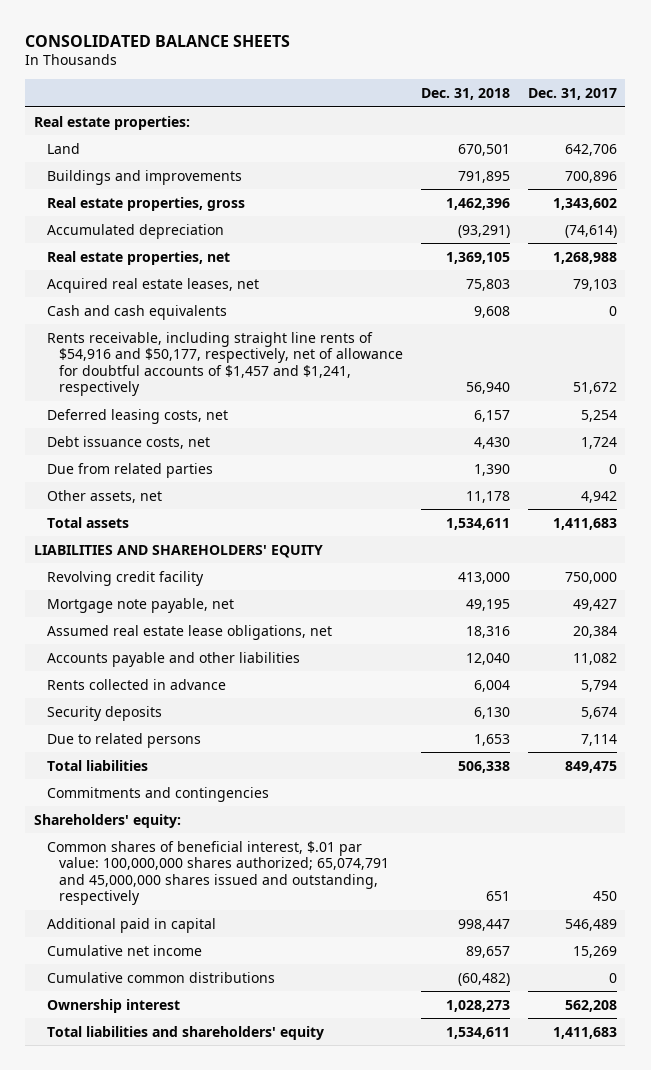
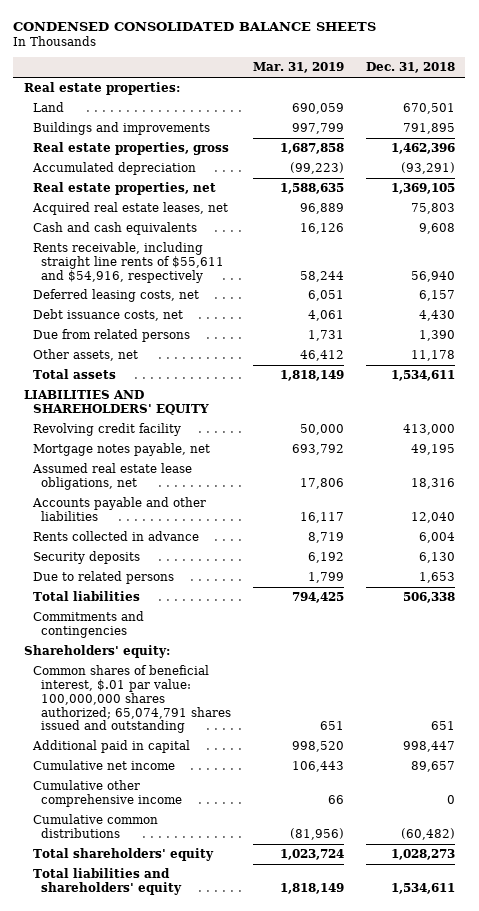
- CONSOLIDATED BALANCE SHEETS
+ CONDENSED CONSOLIDATED BALANCE SHEETS
- | Dec. 31, 2018 | Dec. 31, 2017
+ | Mar. 31, 2019 | Dec. 31, 2018
- Rents receivable, including straight line rents of $54,916 and $50,177, respectively, net of allowance for doubtful accounts of $1,457 and $1,241, respectively | 56,940 | 51,672
+ Rents receivable, including straight line rents of $55,611 and $54,916, respectively | 58,244 | 56,940
- Due from related parties | 1,390 | 0
+ Due from related persons | 1,731 | 1,390
- Mortgage note payable, net | 49,195 | 49,427
+ Mortgage notes payable, net | 693,792 | 49,195
- Common shares of beneficial interest, $.01 par value: 100,000,000 shares authorized; 65,074,791 and 45,000,000 shares issued and outstanding, respectively | 651 | 450
+ Common shares of beneficial interest, $.01 par value: 100,000,000 shares authorized; 65,074,791 shares issued and outstanding | 651 | 651
+ Cumulative other comprehensive income | 66 | 0
- Ownership interest | 1,028,273 | 562,208
+ Total shareholders' equity | 1,023,724 | 1,028,273

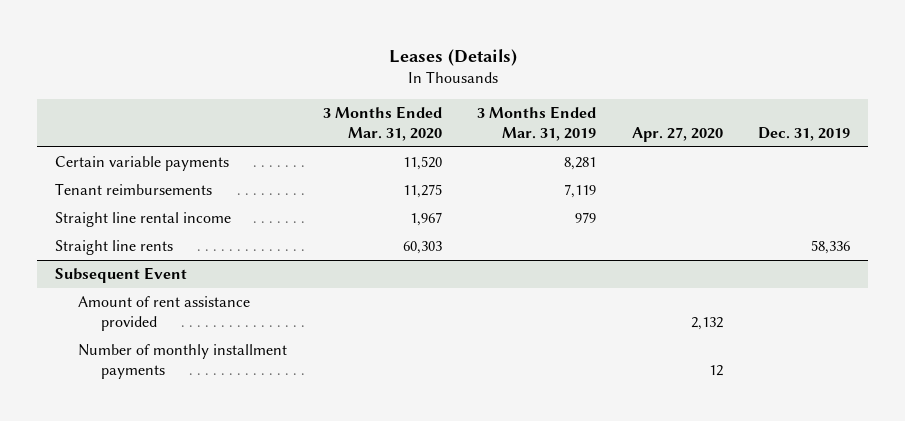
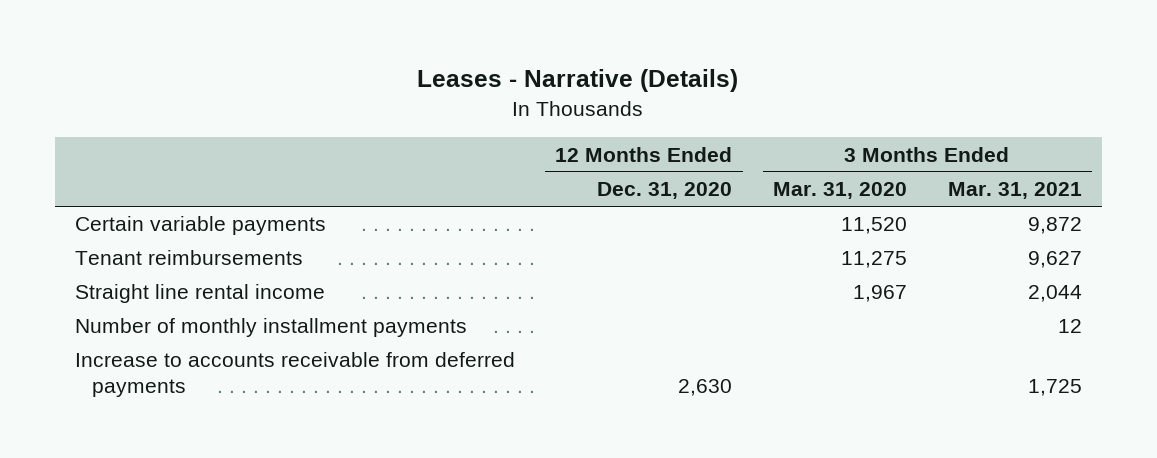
- Leases (Details)
+ Leases - Narrative (Details)
- | 3 Months Ended Mar. 31, 2020 | 3 Months Ended Mar. 31, 2019 | Apr. 27, 2020 | Dec. 31, 2019
+ | 12 Months Ended Dec. 31, 2020 | 3 Months Ended Mar. 31, 2020 | 3 Months Ended Mar. 31, 2021
- Straight line rents | 60,303 | | | 58,336
- Subsequent Event
- Amount of rent assistance provided | | | 2,132 |
+ Increase to accounts receivable from deferred payments | 2,630 | | 1,725

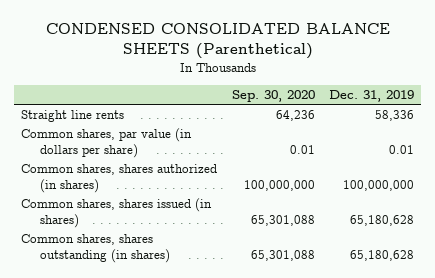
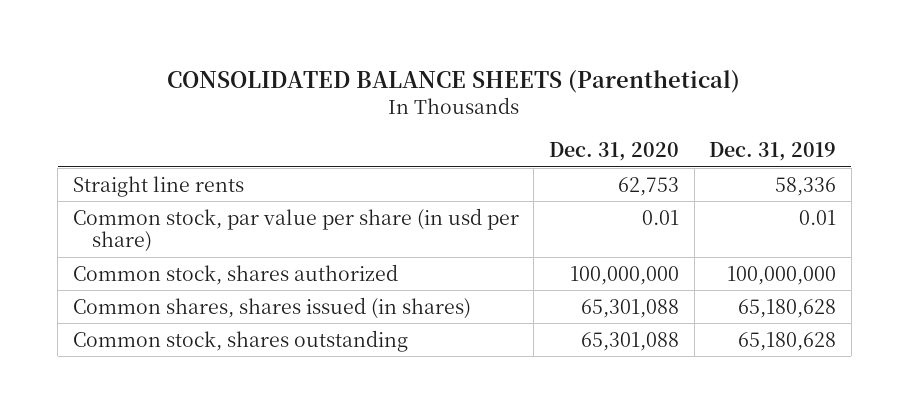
- CONDENSED CONSOLIDATED BALANCE SHEETS (Parenthetical)
+ CONSOLIDATED BALANCE SHEETS (Parenthetical)
- | Sep. 30, 2020 | Dec. 31, 2019
+ | Dec. 31, 2020 | Dec. 31, 2019
- Common shares, par value (in dollars per share) | 0.01 | 0.01
- Common shares, shares authorized (in shares) | 100,000,000 | 100,000,000
+ Common stock, par value per share (in usd per share) | 0.01 | 0.01
+ Common stock, shares authorized | 100,000,000 | 100,000,000
- Common shares, shares outstanding (in shares) | 65,301,088 | 65,180,628
+ Common stock, shares outstanding | 65,301,088 | 65,180,628

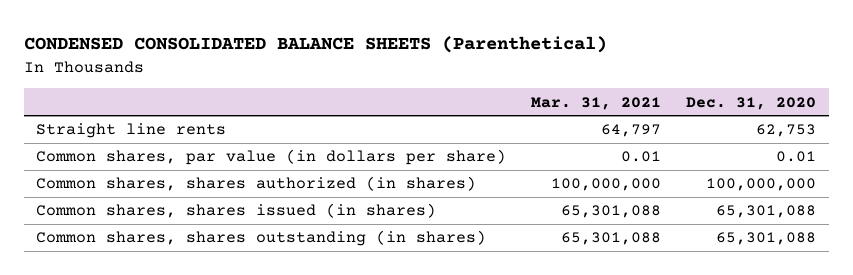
- CONSOLIDATED BALANCE SHEETS (Parenthetical)
+ CONDENSED CONSOLIDATED BALANCE SHEETS (Parenthetical)
- | Dec. 31, 2020 | Dec. 31, 2019
+ | Mar. 31, 2021 | Dec. 31, 2020
- Common stock, par value per share (in usd per share) | 0.01 | 0.01
- Common stock, shares authorized | 100,000,000 | 100,000,000
+ Common shares, par value (in dollars per share) | 0.01 | 0.01
+ Common shares, shares authorized (in shares) | 100,000,000 | 100,000,000
- Common stock, shares outstanding | 65,301,088 | 65,180,628
+ Common shares, shares outstanding (in shares) | 65,301,088 | 65,301,088

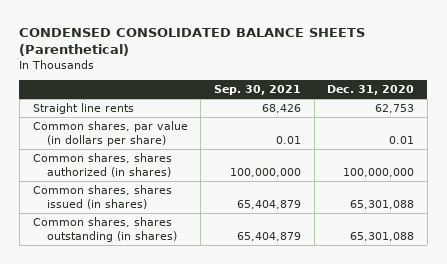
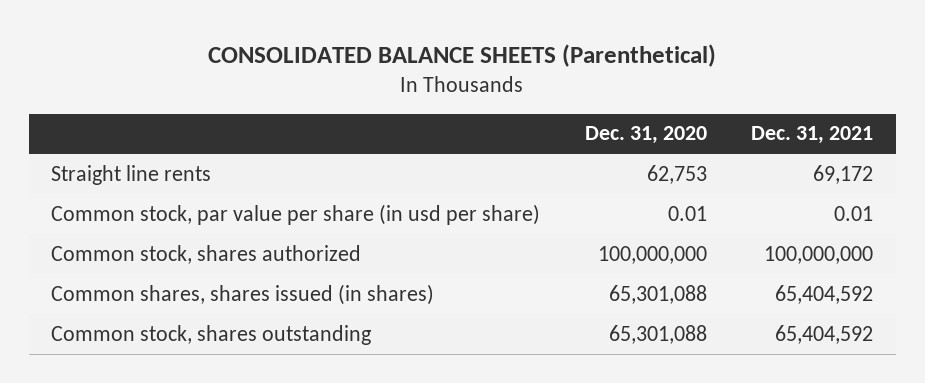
- CONDENSED CONSOLIDATED BALANCE SHEETS (Parenthetical)
+ CONSOLIDATED BALANCE SHEETS (Parenthetical)
- | Sep. 30, 2021 | Dec. 31, 2020
+ | Dec. 31, 2020 | Dec. 31, 2021
- Common shares, par value (in dollars per share) | 0.01 | 0.01
- Common shares, shares authorized (in shares) | 100,000,000 | 100,000,000
+ Common stock, par value per share (in usd per share) | 0.01 | 0.01
+ Common stock, shares authorized | 100,000,000 | 100,000,000
- Common shares, shares outstanding (in shares) | 65,404,879 | 65,301,088
+ Common stock, shares outstanding | 65,301,088 | 65,404,592

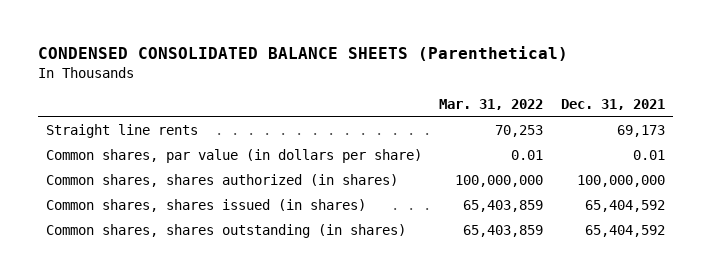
- CONSOLIDATED BALANCE SHEETS (Parenthetical)
+ CONDENSED CONSOLIDATED BALANCE SHEETS (Parenthetical)
- | Dec. 31, 2020 | Dec. 31, 2021
+ | Mar. 31, 2022 | Dec. 31, 2021
- Straight line rents | 62,753 | 69,172
- Common stock, par value per share (in usd per share) | 0.01 | 0.01
- Common stock, shares authorized | 100,000,000 | 100,000,000
+ Straight line rents | 70,253 | 69,173
+ Common shares, par value (in dollars per share) | 0.01 | 0.01
+ Common shares, shares authorized (in shares) | 100,000,000 | 100,000,000
- Common stock, shares outstanding | 65,301,088 | 65,404,592
+ Common shares, shares outstanding (in shares) | 65,403,859 | 65,404,592

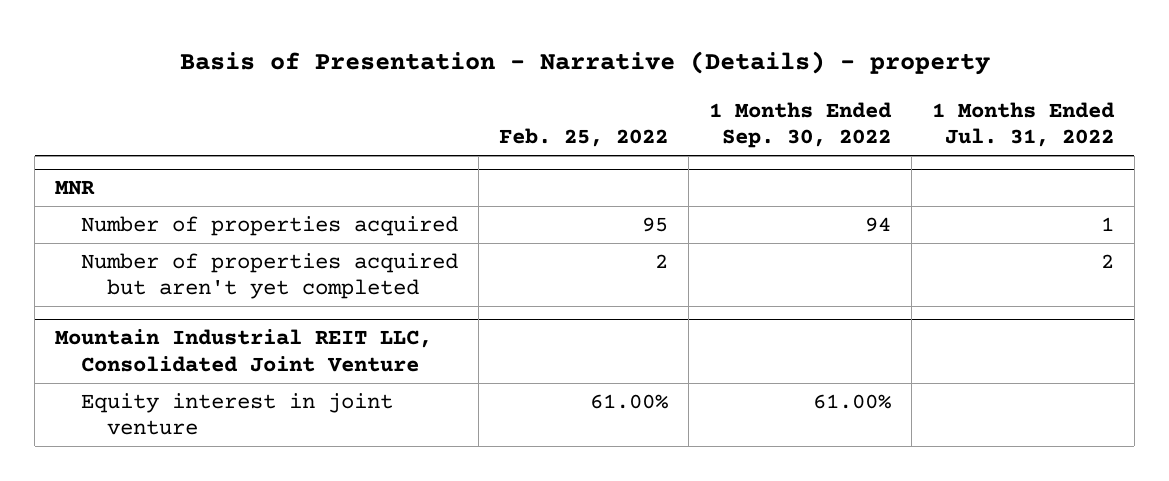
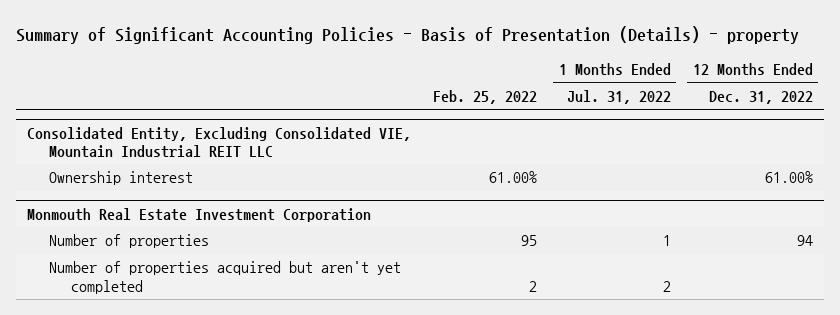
- Basis of Presentation - Narrative (Details) - property
+ Summary of Significant Accounting Policies - Basis of Presentation (Details) - property
- | Feb. 25, 2022 | 1 Months Ended Sep. 30, 2022 | 1 Months Ended Jul. 31, 2022
+ | Feb. 25, 2022 | 1 Months Ended Jul. 31, 2022 | 12 Months Ended Dec. 31, 2022
- MNR
- Number of properties acquired | 95 | 94 | 1
+ Consolidated Entity, Excluding Consolidated VIE, Mountain Industrial REIT LLC
+ Ownership interest | 61.00% | | 61.00%
+ Monmouth Real Estate Investment Corporation
+ Number of properties | 95 | 1 | 94
- Mountain Industrial REIT LLC, Consolidated Joint Venture
- Equity interest in joint venture | 61.00% | 61.00% |

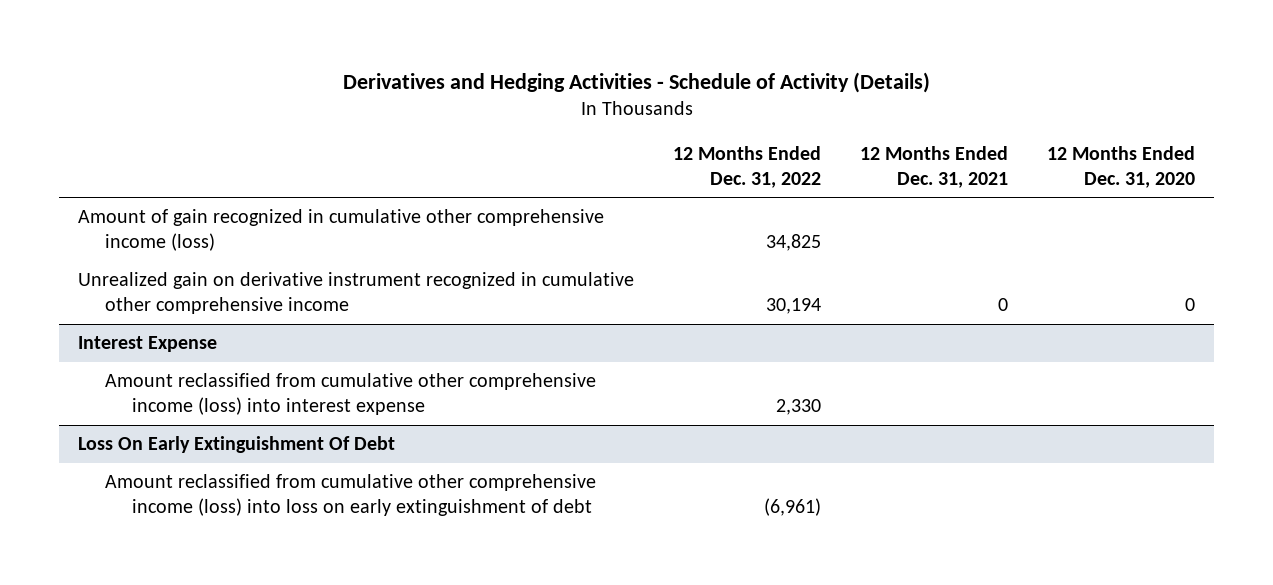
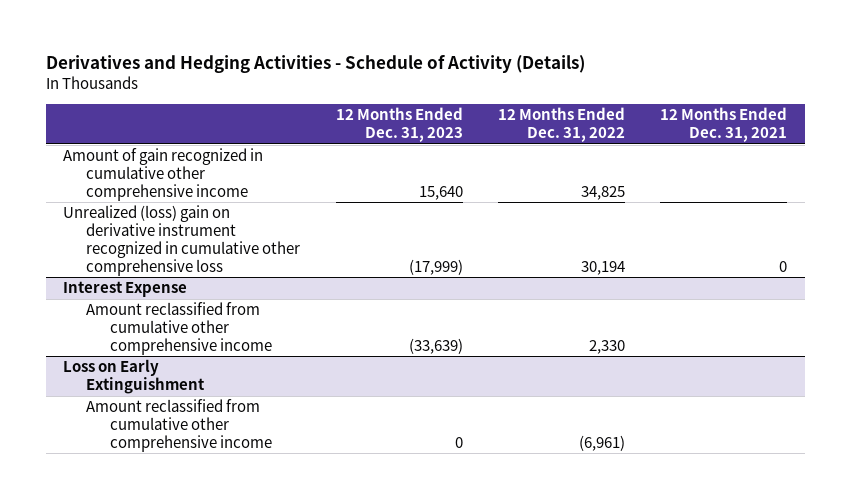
- | 12 Months Ended Dec. 31, 2022 | 12 Months Ended Dec. 31, 2021 | 12 Months Ended Dec. 31, 2020
+ | 12 Months Ended Dec. 31, 2023 | 12 Months Ended Dec. 31, 2022 | 12 Months Ended Dec. 31, 2021
- Amount of gain recognized in cumulative other comprehensive income (loss) | 34,825 | |
- Unrealized gain on derivative instrument recognized in cumulative other comprehensive income | 30,194 | 0 | 0
+ Amount of gain recognized in cumulative other comprehensive income | 15,640 | 34,825 |
+ Unrealized (loss) gain on derivative instrument recognized in cumulative other comprehensive loss | (17,999) | 30,194 | 0
@ Interest Expense
- Amount reclassified from cumulative other comprehensive income (loss) into interest expense | 2,330 | |
- Loss On Early Extinguishment Of Debt
- Amount reclassified from cumulative other comprehensive income (loss) into loss on early extinguishment of debt | (6,961) | |
@ Interest Expense
+ Amount reclassified from cumulative other comprehensive income | (33,639) | 2,330 |
+ Loss on Early Extinguishment
+ Amount reclassified from cumulative other comprehensive income | 0 | (6,961) |

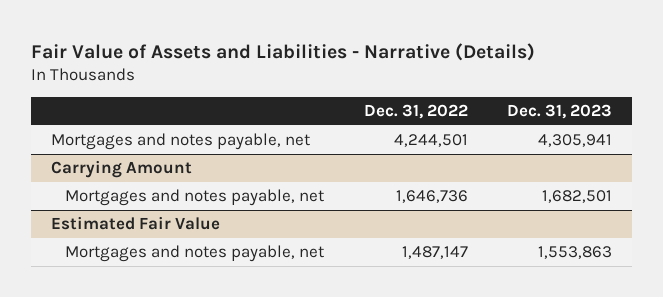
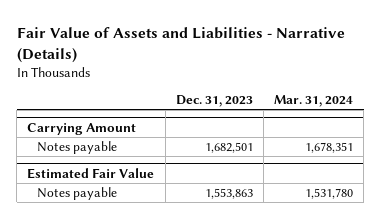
- | Dec. 31, 2022 | Dec. 31, 2023
+ | Dec. 31, 2023 | Mar. 31, 2024
- Mortgages and notes payable, net | 4,244,501 | 4,305,941
@ Carrying Amount
- Mortgages and notes payable, net | 1,646,736 | 1,682,501
+ Notes payable | 1,682,501 | 1,678,351
@ Estimated Fair Value
- Mortgages and notes payable, net | 1,487,147 | 1,553,863
+ Notes payable | 1,553,863 | 1,531,780

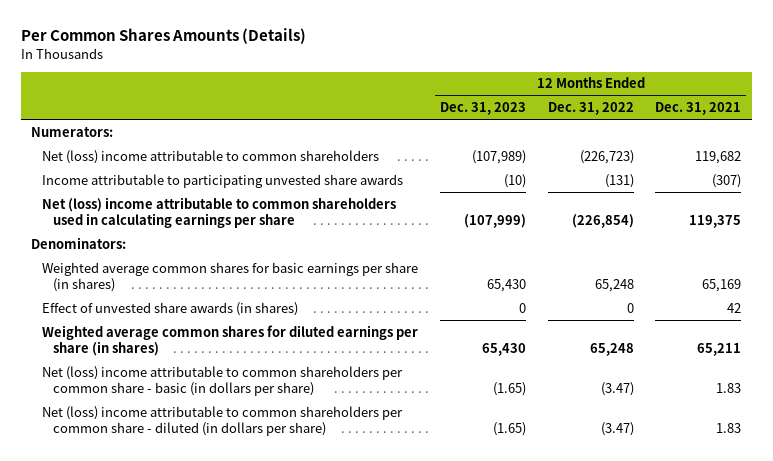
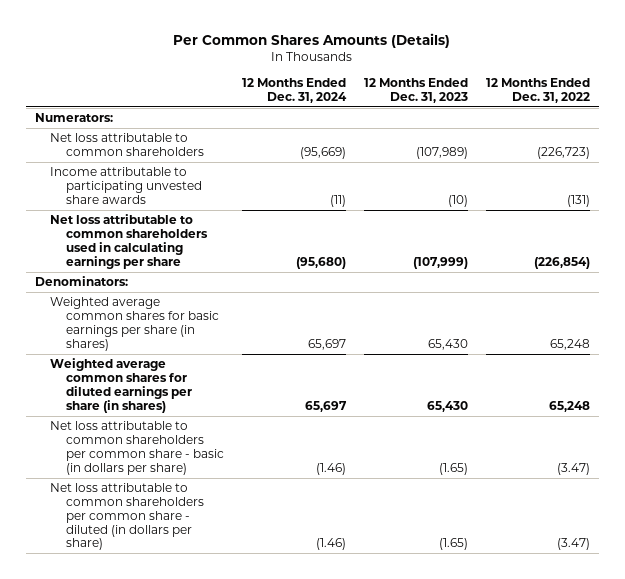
- | 12 Months Ended Dec. 31, 2023 | 12 Months Ended Dec. 31, 2022 | 12 Months Ended Dec. 31, 2021
+ | 12 Months Ended Dec. 31, 2024 | 12 Months Ended Dec. 31, 2023 | 12 Months Ended Dec. 31, 2022
- Net (loss) income attributable to common shareholders | (107,989) | (226,723) | 119,682
+ Net loss attributable to common shareholders | (95,669) | (107,989) | (226,723)
- Net (loss) income attributable to common shareholders used in calculating earnings per share | (107,999) | (226,854) | 119,375
+ Net loss attributable to common shareholders used in calculating earnings per share | (95,680) | (107,999) | (226,854)
- Effect of unvested share awards (in shares) | 0 | 0 | 42
- Net (loss) income attributable to common shareholders per common share - basic (in dollars per share) | (1.65) | (3.47) | 1.83
- Net (loss) income attributable to common shareholders per common share - diluted (in dollars per share) | (1.65) | (3.47) | 1.83
+ Net loss attributable to common shareholders per common share - basic (in dollars per share) | (1.46) | (1.65) | (3.47)
+ Net loss attributable to common shareholders per common share - diluted (in dollars per share) | (1.46) | (1.65) | (3.47)

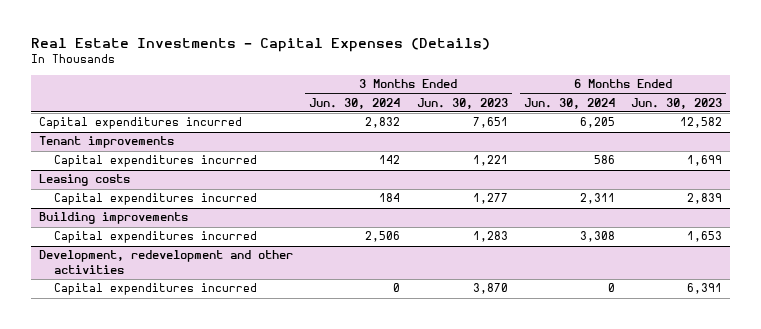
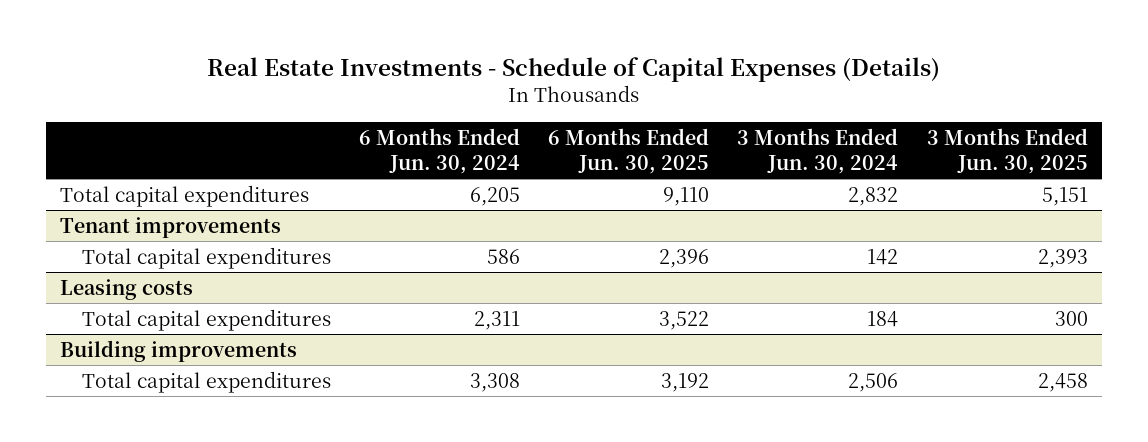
- Real Estate Investments - Capital Expenses (Details)
+ Real Estate Investments - Schedule of Capital Expenses (Details)
- | 3 Months Ended Jun. 30, 2024 | 3 Months Ended Jun. 30, 2023 | 6 Months Ended Jun. 30, 2024 | 6 Months Ended Jun. 30, 2023
+ | 6 Months Ended Jun. 30, 2024 | 6 Months Ended Jun. 30, 2025 | 3 Months Ended Jun. 30, 2024 | 3 Months Ended Jun. 30, 2025
- Capital expenditures incurred | 2,832 | 7,651 | 6,205 | 12,582
+ Total capital expenditures | 6,205 | 9,110 | 2,832 | 5,151
@ Tenant improvements
- Capital expenditures incurred | 142 | 1,221 | 586 | 1,699
+ Total capital expenditures | 586 | 2,396 | 142 | 2,393
@ Leasing costs
- Capital expenditures incurred | 184 | 1,277 | 2,311 | 2,839
+ Total capital expenditures | 2,311 | 3,522 | 184 | 300
@ Building improvements
- Capital expenditures incurred | 2,506 | 1,283 | 3,308 | 1,653
- Development, redevelopment and other activities
- Capital expenditures incurred | 0 | 3,870 | 0 | 6,391
@ Building improvements
+ Total capital expenditures | 3,308 | 3,192 | 2,506 | 2,458

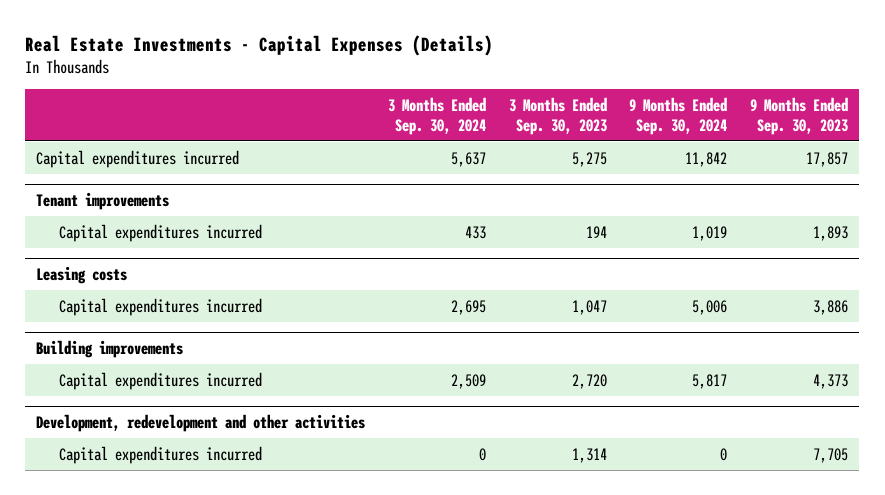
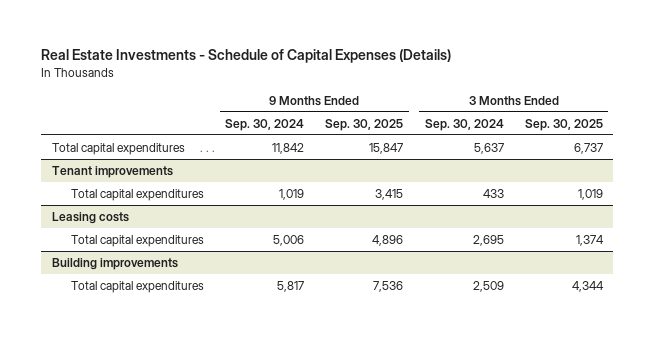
- Real Estate Investments - Capital Expenses (Details)
+ Real Estate Investments - Schedule of Capital Expenses (Details)
- | 3 Months Ended Sep. 30, 2024 | 3 Months Ended Sep. 30, 2023 | 9 Months Ended Sep. 30, 2024 | 9 Months Ended Sep. 30, 2023
+ | 9 Months Ended Sep. 30, 2024 | 9 Months Ended Sep. 30, 2025 | 3 Months Ended Sep. 30, 2024 | 3 Months Ended Sep. 30, 2025
- Capital expenditures incurred | 5,637 | 5,275 | 11,842 | 17,857
+ Total capital expenditures | 11,842 | 15,847 | 5,637 | 6,737
@ Tenant improvements
- Capital expenditures incurred | 433 | 194 | 1,019 | 1,893
+ Total capital expenditures | 1,019 | 3,415 | 433 | 1,019
@ Leasing costs
- Capital expenditures incurred | 2,695 | 1,047 | 5,006 | 3,886
+ Total capital expenditures | 5,006 | 4,896 | 2,695 | 1,374
@ Building improvements
- Capital expenditures incurred | 2,509 | 2,720 | 5,817 | 4,373
- Development, redevelopment and other activities
- Capital expenditures incurred | 0 | 1,314 | 0 | 7,705
@ Building improvements
+ Total capital expenditures | 5,817 | 7,536 | 2,509 | 4,344

